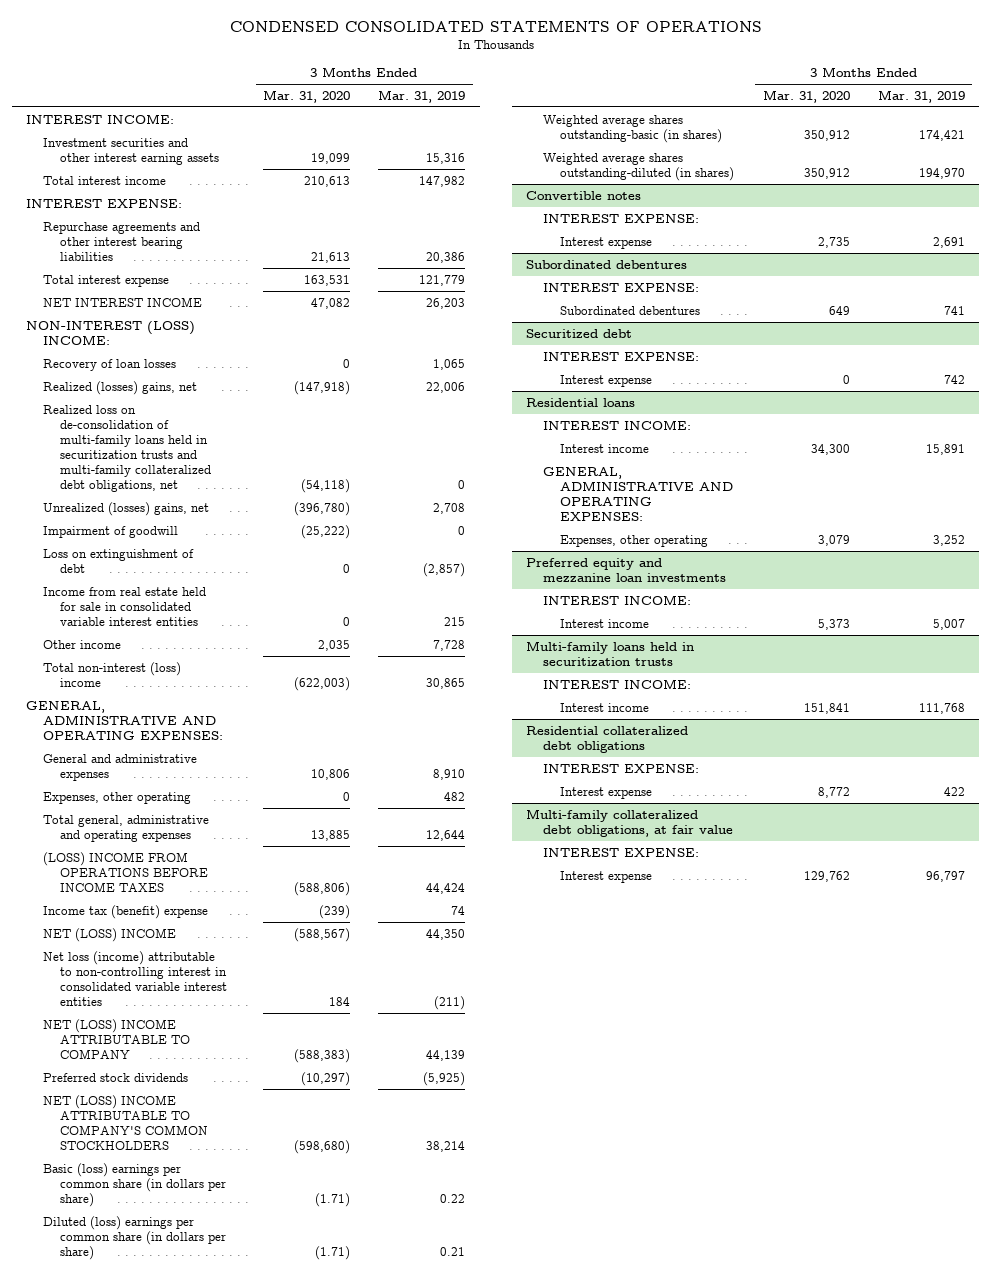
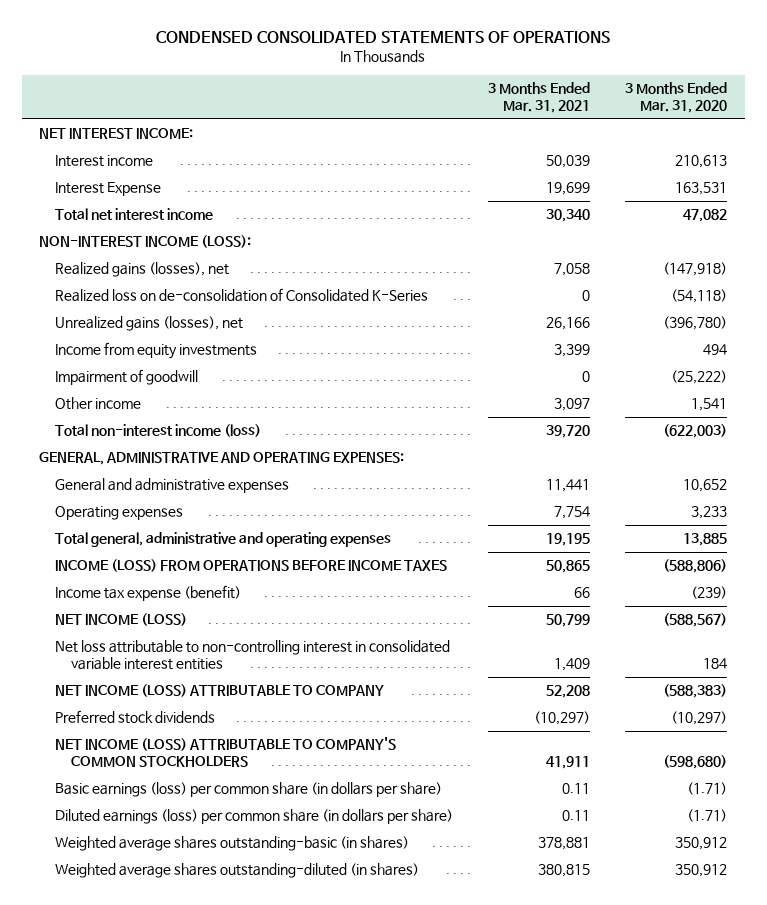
- | 3 Months Ended Mar. 31, 2020 | 3 Months Ended Mar. 31, 2019
+ | 3 Months Ended Mar. 31, 2021 | 3 Months Ended Mar. 31, 2020
- INTEREST INCOME:
- Investment securities and other interest earning assets | 19,099 | 15,316
- Total interest income | 210,613 | 147,982
- INTEREST EXPENSE:
- Repurchase agreements and other interest bearing liabilities | 21,613 | 20,386
- Total interest expense | 163,531 | 121,779
- NET INTEREST INCOME | 47,082 | 26,203
- NON-INTEREST (LOSS) INCOME:
- Recovery of loan losses | 0 | 1,065
- Realized (losses) gains, net | (147,918) | 22,006
- Realized loss on de-consolidation of multi-family loans held in securitization trusts and multi-family collateralized debt obligations, net | (54,118) | 0
- Unrealized (losses) gains, net | (396,780) | 2,708
+ NET INTEREST INCOME:
+ Interest income | 50,039 | 210,613
+ Interest Expense | 19,699 | 163,531
+ Total net interest income | 30,340 | 47,082
+ NON-INTEREST INCOME (LOSS):
+ Realized gains (losses), net | 7,058 | (147,918)
+ Realized loss on de-consolidation of Consolidated K-Series | 0 | (54,118)
+ Unrealized gains (losses), net | 26,166 | (396,780)
+ Income from equity investments | 3,399 | 494
- Loss on extinguishment of debt | 0 | (2,857)
- Income from real estate held for sale in consolidated variable interest entities | 0 | 215
- Other income | 2,035 | 7,728
- Total non-interest (loss) income | (622,003) | 30,865
+ Other income | 3,097 | 1,541
+ Total non-interest income (loss) | 39,720 | (622,003)
- General and administrative expenses | 10,806 | 8,910
- Expenses, other operating | 0 | 482
+ General and administrative expenses | 11,441 | 10,652
+ Operating expenses | 7,754 | 3,233
- (LOSS) INCOME FROM OPERATIONS BEFORE INCOME TAXES | (588,806) | 44,424
- Income tax (benefit) expense | (239) | 74
- NET (LOSS) INCOME | (588,567) | 44,350
- Net loss (income) attributable to non-controlling interest in consolidated variable interest entities | 184 | (211)
- NET (LOSS) INCOME ATTRIBUTABLE TO COMPANY | (588,383) | 44,139
+ INCOME (LOSS) FROM OPERATIONS BEFORE INCOME TAXES | 50,865 | (588,806)
+ Income tax expense (benefit) | 66 | (239)
+ NET INCOME (LOSS) | 50,799 | (588,567)
+ Net loss attributable to non-controlling interest in consolidated variable interest entities | 1,409 | 184
+ NET INCOME (LOSS) ATTRIBUTABLE TO COMPANY | 52,208 | (588,383)
- NET (LOSS) INCOME ATTRIBUTABLE TO COMPANY'S COMMON STOCKHOLDERS | (598,680) | 38,214
- Basic (loss) earnings per common share (in dollars per share) | (1.71) | 0.22
- Diluted (loss) earnings per common share (in dollars per share) | (1.71) | 0.21
+ NET INCOME (LOSS) ATTRIBUTABLE TO COMPANY'S COMMON STOCKHOLDERS | 41,911 | (598,680)
+ Basic earnings (loss) per common share (in dollars per share) | 0.11 | (1.71)
+ Diluted earnings (loss) per common share (in dollars per share) | 0.11 | (1.71)
- Convertible notes
- INTEREST EXPENSE:
- Interest expense | 2,735 | 2,691
- Subordinated debentures
- INTEREST EXPENSE:
- Subordinated debentures | 649 | 741
- Securitized debt
- INTEREST EXPENSE:
- Interest expense | 0 | 742
- Residential loans
- INTEREST INCOME:
- Interest income | 34,300 | 15,891
- GENERAL, ADMINISTRATIVE AND OPERATING EXPENSES:
- Expenses, other operating | 3,079 | 3,252
- Preferred equity and mezzanine loan investments
- INTEREST INCOME:
- Interest income | 5,373 | 5,007
- Multi-family loans held in securitization trusts
- INTEREST INCOME:
- Interest income | 151,841 | 111,768
- Residential collateralized debt obligations
- INTEREST EXPENSE:
- Interest expense | 8,772 | 422
- Multi-family collateralized debt obligations, at fair value
- INTEREST EXPENSE:
- Interest expense | 129,762 | 96,797

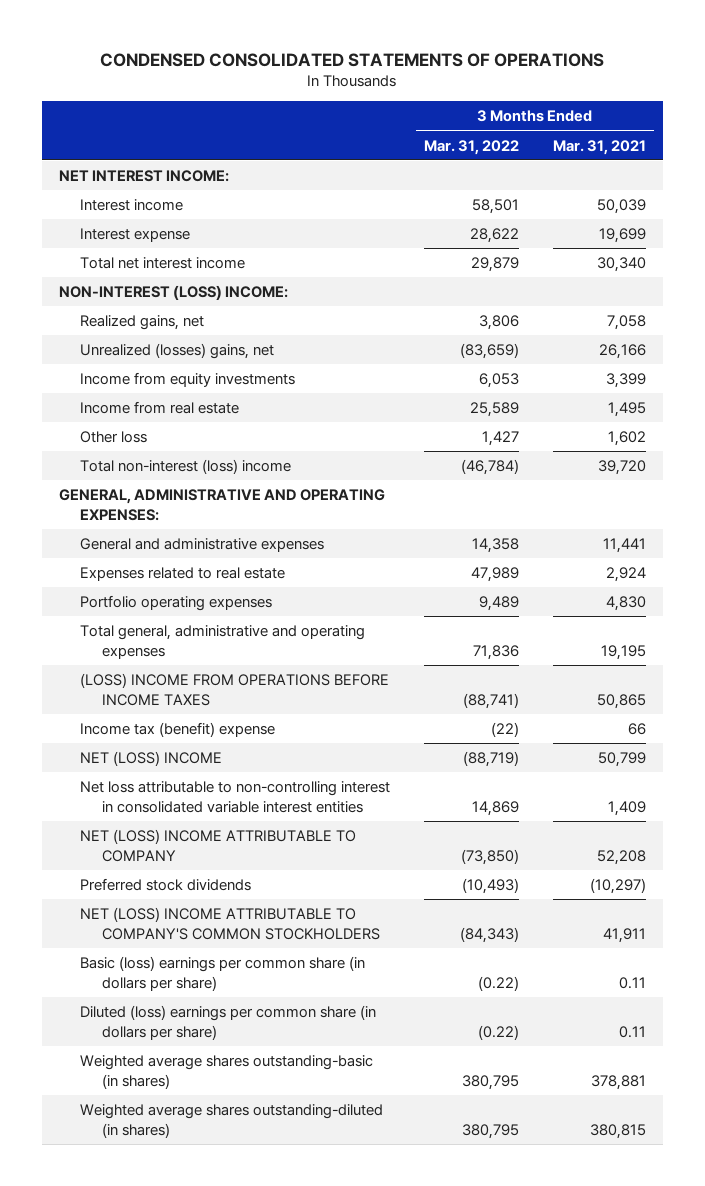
- | 3 Months Ended Mar. 31, 2021 | 3 Months Ended Mar. 31, 2020
+ | 3 Months Ended Mar. 31, 2022 | 3 Months Ended Mar. 31, 2021
- Interest Expense | 19,699 | 163,531
+ Interest expense | 28,622 | 19,699
- NON-INTEREST INCOME (LOSS):
- Realized gains (losses), net | 7,058 | (147,918)
- Realized loss on de-consolidation of Consolidated K-Series | 0 | (54,118)
- Unrealized gains (losses), net | 26,166 | (396,780)
+ NON-INTEREST (LOSS) INCOME:
+ Realized gains, net | 3,806 | 7,058
+ Unrealized (losses) gains, net | (83,659) | 26,166
- Impairment of goodwill | 0 | (25,222)
- Other income | 3,097 | 1,541
- Total non-interest income (loss) | 39,720 | (622,003)
+ Income from real estate | 25,589 | 1,495
+ Other loss | 1,427 | 1,602
+ Total non-interest (loss) income | (46,784) | 39,720
- Operating expenses | 7,754 | 3,233
+ Expenses related to real estate | 47,989 | 2,924
+ Portfolio operating expenses | 9,489 | 4,830
- INCOME (LOSS) FROM OPERATIONS BEFORE INCOME TAXES | 50,865 | (588,806)
- Income tax expense (benefit) | 66 | (239)
- NET INCOME (LOSS) | 50,799 | (588,567)
+ (LOSS) INCOME FROM OPERATIONS BEFORE INCOME TAXES | (88,741) | 50,865
+ Income tax (benefit) expense | (22) | 66
+ NET (LOSS) INCOME | (88,719) | 50,799
- NET INCOME (LOSS) ATTRIBUTABLE TO COMPANY | 52,208 | (588,383)
+ NET (LOSS) INCOME ATTRIBUTABLE TO COMPANY | (73,850) | 52,208
- NET INCOME (LOSS) ATTRIBUTABLE TO COMPANY'S COMMON STOCKHOLDERS | 41,911 | (598,680)
- Basic earnings (loss) per common share (in dollars per share) | 0.11 | (1.71)
- Diluted earnings (loss) per common share (in dollars per share) | 0.11 | (1.71)
+ NET (LOSS) INCOME ATTRIBUTABLE TO COMPANY'S COMMON STOCKHOLDERS | (84,343) | 41,911
+ Basic (loss) earnings per common share (in dollars per share) | (0.22) | 0.11
+ Diluted (loss) earnings per common share (in dollars per share) | (0.22) | 0.11

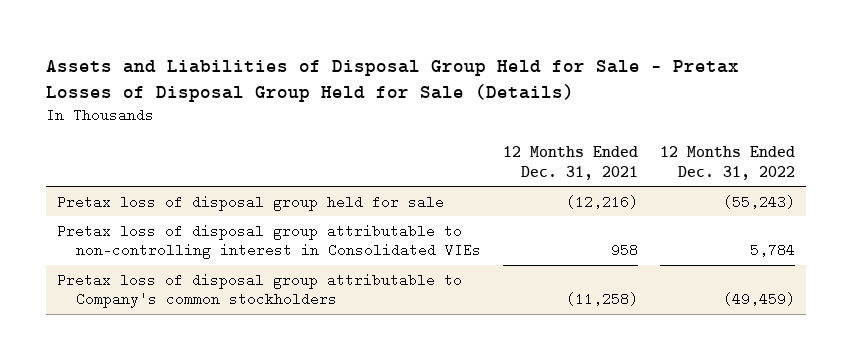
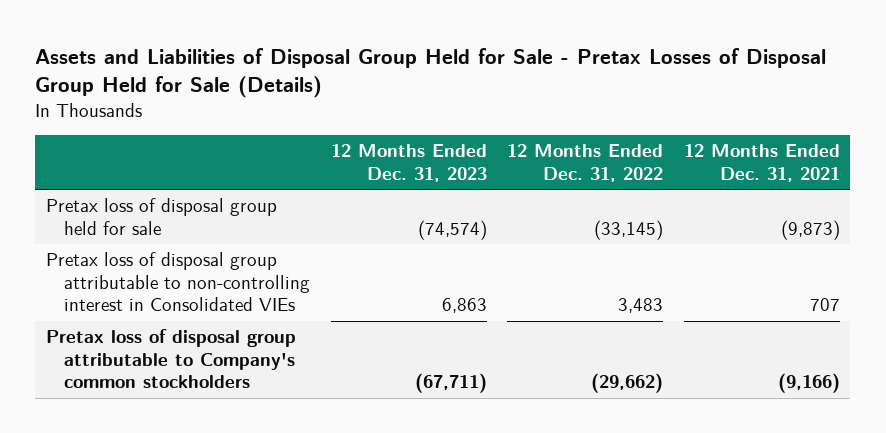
- | 12 Months Ended Dec. 31, 2021 | 12 Months Ended Dec. 31, 2022
+ | 12 Months Ended Dec. 31, 2023 | 12 Months Ended Dec. 31, 2022 | 12 Months Ended Dec. 31, 2021
- Pretax loss of disposal group held for sale | (12,216) | (55,243)
- Pretax loss of disposal group attributable to non-controlling interest in Consolidated VIEs | 958 | 5,784
- Pretax loss of disposal group attributable to Company's common stockholders | (11,258) | (49,459)
+ Pretax loss of disposal group held for sale | (74,574) | (33,145) | (9,873)
+ Pretax loss of disposal group attributable to non-controlling interest in Consolidated VIEs | 6,863 | 3,483 | 707
+ Pretax loss of disposal group attributable to Company's common stockholders | (67,711) | (29,662) | (9,166)

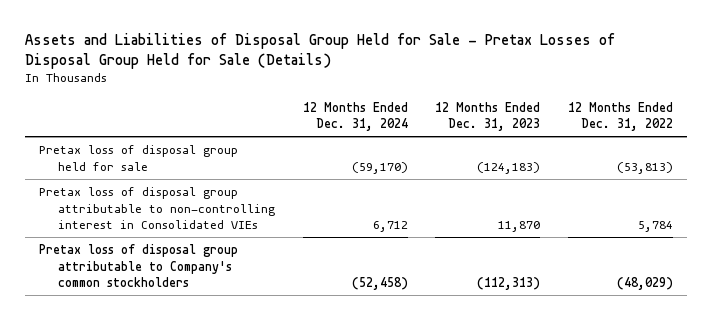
- | 12 Months Ended Dec. 31, 2023 | 12 Months Ended Dec. 31, 2022 | 12 Months Ended Dec. 31, 2021
+ | 12 Months Ended Dec. 31, 2024 | 12 Months Ended Dec. 31, 2023 | 12 Months Ended Dec. 31, 2022
- Pretax loss of disposal group held for sale | (74,574) | (33,145) | (9,873)
- Pretax loss of disposal group attributable to non-controlling interest in Consolidated VIEs | 6,863 | 3,483 | 707
- Pretax loss of disposal group attributable to Company's common stockholders | (67,711) | (29,662) | (9,166)
+ Pretax loss of disposal group held for sale | (59,170) | (124,183) | (53,813)
+ Pretax loss of disposal group attributable to non-controlling interest in Consolidated VIEs | 6,712 | 11,870 | 5,784
+ Pretax loss of disposal group attributable to Company's common stockholders | (52,458) | (112,313) | (48,029)

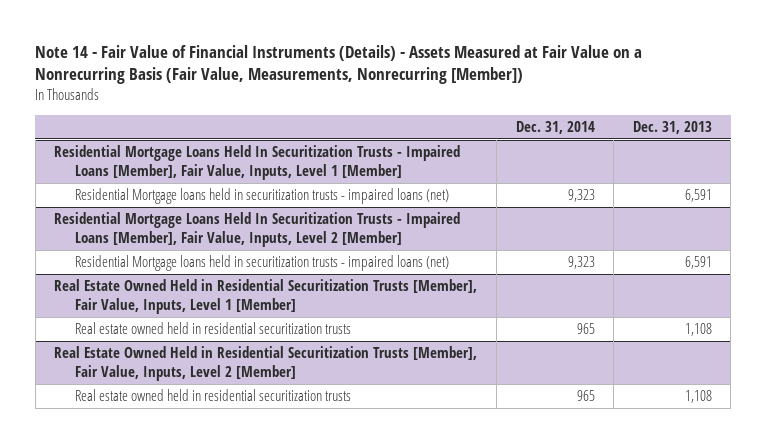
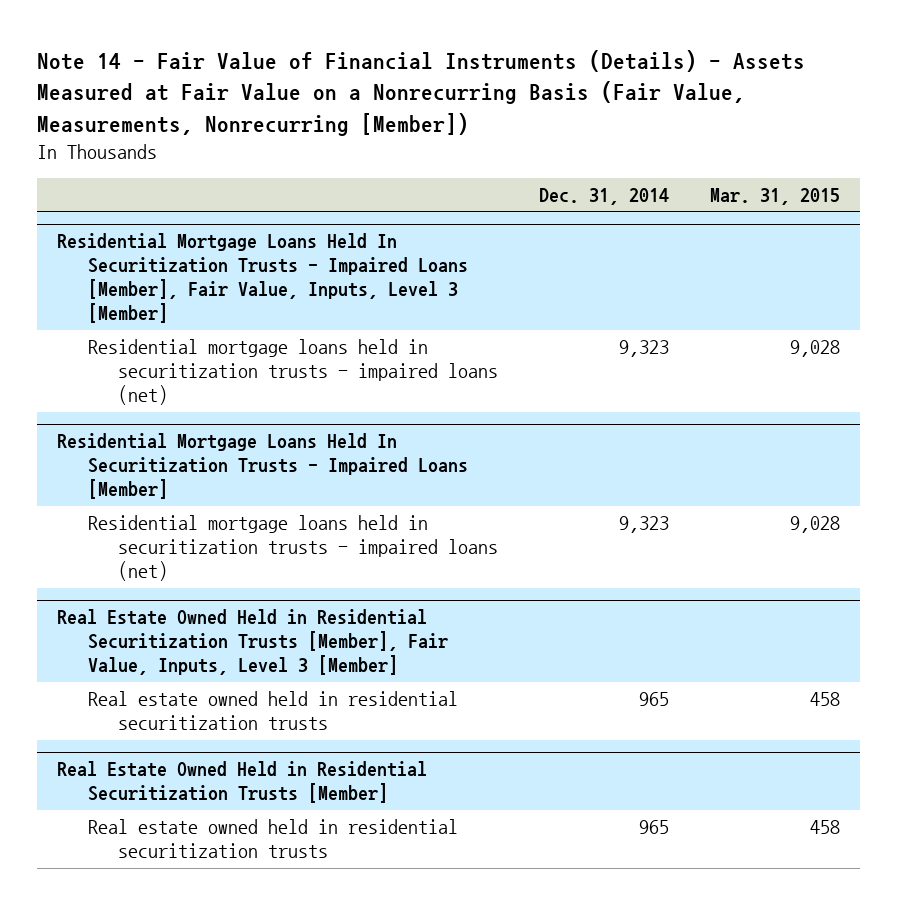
- | Dec. 31, 2014 | Dec. 31, 2013
+ | Dec. 31, 2014 | Mar. 31, 2015
- Residential Mortgage Loans Held In Securitization Trusts - Impaired Loans [Member], Fair Value, Inputs, Level 1 [Member]
- Residential Mortgage loans held in securitization trusts - impaired loans (net) | 9,323 | 6,591
- Residential Mortgage Loans Held In Securitization Trusts - Impaired Loans [Member], Fair Value, Inputs, Level 2 [Member]
- Residential Mortgage loans held in securitization trusts - impaired loans (net) | 9,323 | 6,591
- Real Estate Owned Held in Residential Securitization Trusts [Member], Fair Value, Inputs, Level 1 [Member]
+ Residential Mortgage Loans Held In Securitization Trusts - Impaired Loans [Member], Fair Value, Inputs, Level 3 [Member]
+ Residential mortgage loans held in securitization trusts - impaired loans (net) | 9,323 | 9,028
+ Residential Mortgage Loans Held In Securitization Trusts - Impaired Loans [Member]
+ Residential mortgage loans held in securitization trusts - impaired loans (net) | 9,323 | 9,028
+ Real Estate Owned Held in Residential Securitization Trusts [Member], Fair Value, Inputs, Level 3 [Member]
- Real Estate Owned Held in Residential Securitization Trusts [Member], Fair Value, Inputs, Level 2 [Member]
+ Real Estate Owned Held in Residential Securitization Trusts [Member]

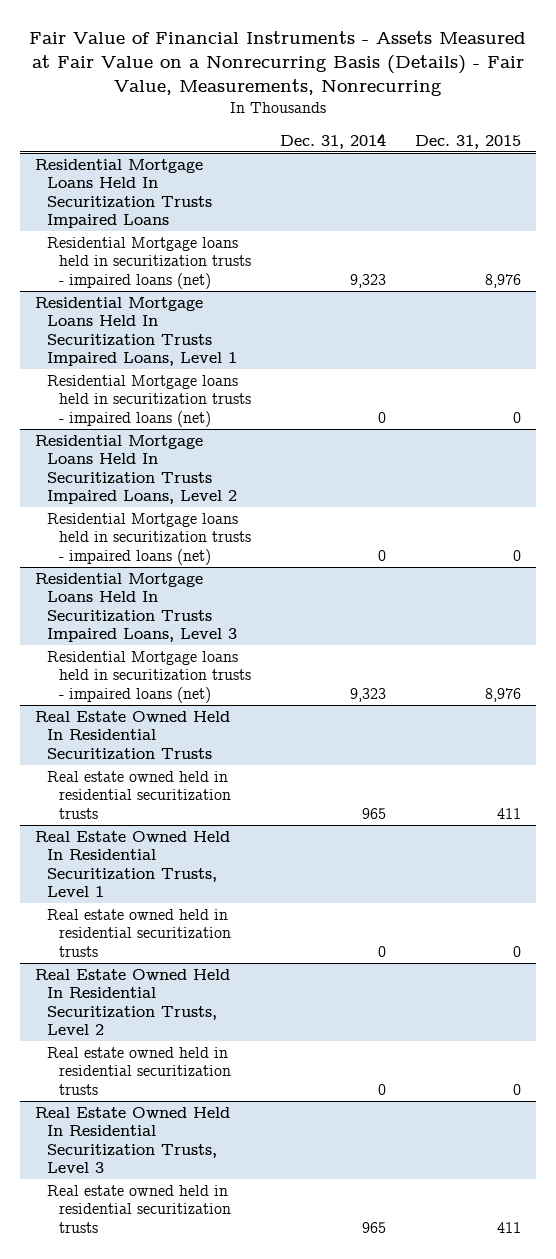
- Note 14 - Fair Value of Financial Instruments (Details) - Assets Measured at Fair Value on a Nonrecurring Basis (Fair Value, Measurements, Nonrecurring [Member])
+ Fair Value of Financial Instruments - Assets Measured at Fair Value on a Nonrecurring Basis (Details) - Fair Value, Measurements, Nonrecurring
- | Dec. 31, 2014 | Mar. 31, 2015
+ | Dec. 31, 2014 | Dec. 31, 2015
- Residential Mortgage Loans Held In Securitization Trusts - Impaired Loans [Member], Fair Value, Inputs, Level 3 [Member]
- Residential mortgage loans held in securitization trusts - impaired loans (net) | 9,323 | 9,028
- Residential Mortgage Loans Held In Securitization Trusts - Impaired Loans [Member]
- Residential mortgage loans held in securitization trusts - impaired loans (net) | 9,323 | 9,028
- Real Estate Owned Held in Residential Securitization Trusts [Member], Fair Value, Inputs, Level 3 [Member]
+ Residential Mortgage Loans Held In Securitization Trusts Impaired Loans
+ Residential Mortgage loans held in securitization trusts - impaired loans (net) | 9,323 | 8,976
+ Residential Mortgage Loans Held In Securitization Trusts Impaired Loans, Level 1
+ Residential Mortgage loans held in securitization trusts - impaired loans (net) | 0 | 0
+ Residential Mortgage Loans Held In Securitization Trusts Impaired Loans, Level 2
+ Residential Mortgage loans held in securitization trusts - impaired loans (net) | 0 | 0
+ Residential Mortgage Loans Held In Securitization Trusts Impaired Loans, Level 3
+ Residential Mortgage loans held in securitization trusts - impaired loans (net) | 9,323 | 8,976
+ Real Estate Owned Held In Residential Securitization Trusts
- Real Estate Owned Held in Residential Securitization Trusts [Member]
+ Real Estate Owned Held In Residential Securitization Trusts, Level 1
+ Real estate owned held in residential securitization trusts | 0 | 0
+ Real Estate Owned Held In Residential Securitization Trusts, Level 2
+ Real estate owned held in residential securitization trusts | 0 | 0
+ Real Estate Owned Held In Residential Securitization Trusts, Level 3

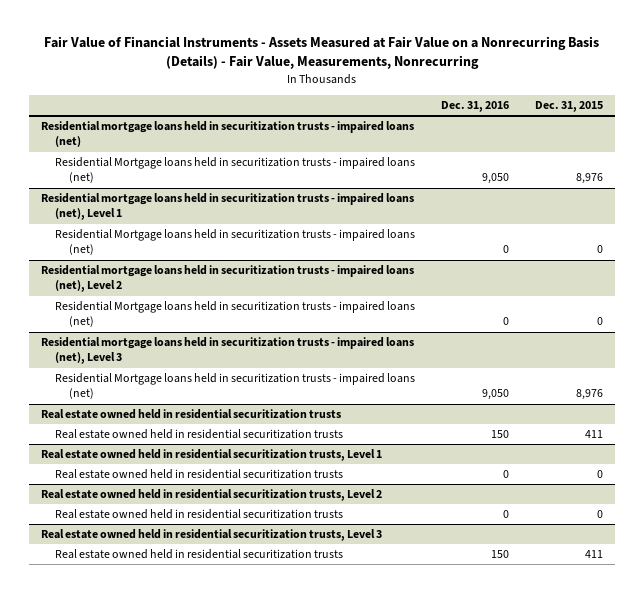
- | Dec. 31, 2014 | Dec. 31, 2015
+ | Dec. 31, 2016 | Dec. 31, 2015
- Residential Mortgage Loans Held In Securitization Trusts Impaired Loans
+ Residential mortgage loans held in securitization trusts - impaired loans (net)
- Residential Mortgage Loans Held In Securitization Trusts Impaired Loans, Level 1
+ Residential mortgage loans held in securitization trusts - impaired loans (net), Level 1
- Residential Mortgage Loans Held In Securitization Trusts Impaired Loans, Level 2
+ Residential mortgage loans held in securitization trusts - impaired loans (net), Level 2
- Residential Mortgage Loans Held In Securitization Trusts Impaired Loans, Level 3
+ Residential mortgage loans held in securitization trusts - impaired loans (net), Level 3
- Real Estate Owned Held In Residential Securitization Trusts
+ Real estate owned held in residential securitization trusts
- Real Estate Owned Held In Residential Securitization Trusts, Level 1
+ Real estate owned held in residential securitization trusts, Level 1
- Real Estate Owned Held In Residential Securitization Trusts, Level 2
+ Real estate owned held in residential securitization trusts, Level 2
- Real Estate Owned Held In Residential Securitization Trusts, Level 3
+ Real estate owned held in residential securitization trusts, Level 3

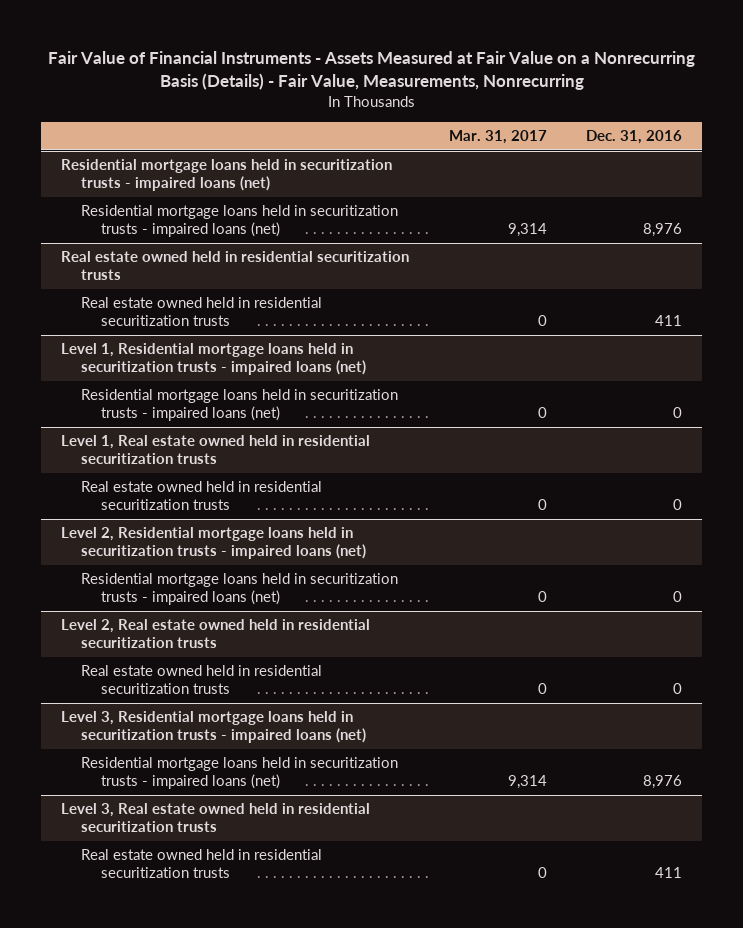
- | Dec. 31, 2016 | Dec. 31, 2015
+ | Mar. 31, 2017 | Dec. 31, 2016
@ Residential mortgage loans held in securitization trusts - impaired loans (net)
- Residential Mortgage loans held in securitization trusts - impaired loans (net) | 9,050 | 8,976
- Residential mortgage loans held in securitization trusts - impaired loans (net), Level 1
- Residential Mortgage loans held in securitization trusts - impaired loans (net) | 0 | 0
- Residential mortgage loans held in securitization trusts - impaired loans (net), Level 2
- Residential Mortgage loans held in securitization trusts - impaired loans (net) | 0 | 0
- Residential mortgage loans held in securitization trusts - impaired loans (net), Level 3
- Residential Mortgage loans held in securitization trusts - impaired loans (net) | 9,050 | 8,976
@ Residential mortgage loans held in securitization trusts - impaired loans (net)
+ Residential mortgage loans held in securitization trusts - impaired loans (net) | 9,314 | 8,976
@ Real estate owned held in residential securitization trusts
- Real estate owned held in residential securitization trusts | 150 | 411
- Real estate owned held in residential securitization trusts, Level 1
@ Real estate owned held in residential securitization trusts
+ Real estate owned held in residential securitization trusts | 0 | 411
+ Level 1, Residential mortgage loans held in securitization trusts - impaired loans (net)
+ Residential mortgage loans held in securitization trusts - impaired loans (net) | 0 | 0
+ Level 1, Real estate owned held in residential securitization trusts
- Real estate owned held in residential securitization trusts, Level 2
+ Level 2, Residential mortgage loans held in securitization trusts - impaired loans (net)
+ Residential mortgage loans held in securitization trusts - impaired loans (net) | 0 | 0
+ Level 2, Real estate owned held in residential securitization trusts
- Real estate owned held in residential securitization trusts, Level 3
- Real estate owned held in residential securitization trusts | 150 | 411
+ Level 3, Residential mortgage loans held in securitization trusts - impaired loans (net)
+ Residential mortgage loans held in securitization trusts - impaired loans (net) | 9,314 | 8,976
+ Level 3, Real estate owned held in residential securitization trusts
+ Real estate owned held in residential securitization trusts | 0 | 411

